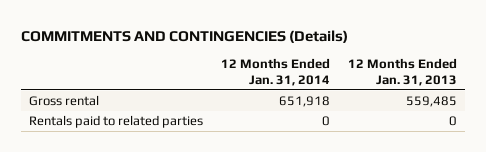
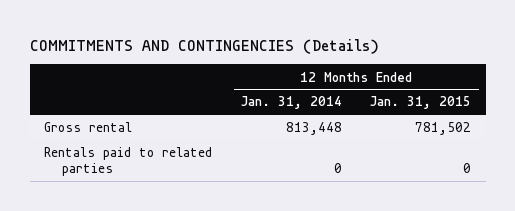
- | 12 Months Ended Jan. 31, 2014 | 12 Months Ended Jan. 31, 2013
+ | 12 Months Ended Jan. 31, 2014 | 12 Months Ended Jan. 31, 2015
- Gross rental | 651,918 | 559,485
+ Gross rental | 813,448 | 781,502

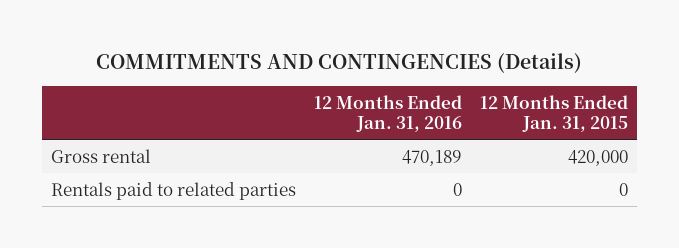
- | 12 Months Ended Jan. 31, 2014 | 12 Months Ended Jan. 31, 2015
+ | 12 Months Ended Jan. 31, 2016 | 12 Months Ended Jan. 31, 2015
- Gross rental | 813,448 | 781,502
+ Gross rental | 470,189 | 420,000

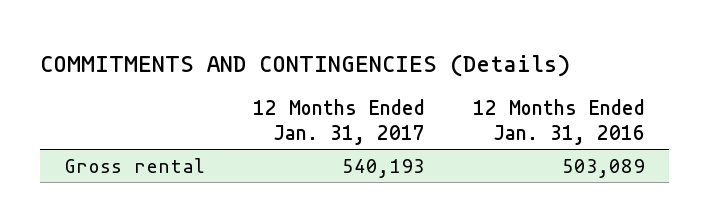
- | 12 Months Ended Jan. 31, 2016 | 12 Months Ended Jan. 31, 2015
+ | 12 Months Ended Jan. 31, 2017 | 12 Months Ended Jan. 31, 2016
- Gross rental | 470,189 | 420,000
- Rentals paid to related parties | 0 | 0
+ Gross rental | 540,193 | 503,089

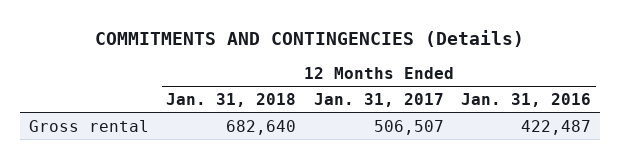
- | 12 Months Ended Jan. 31, 2017 | 12 Months Ended Jan. 31, 2016
+ | 12 Months Ended Jan. 31, 2018 | 12 Months Ended Jan. 31, 2017 | 12 Months Ended Jan. 31, 2016
- Gross rental | 540,193 | 503,089
+ Gross rental | 682,640 | 506,507 | 422,487

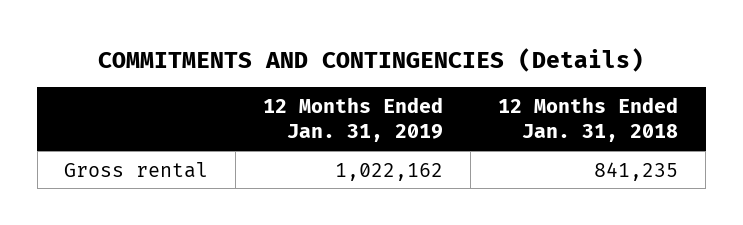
- | 12 Months Ended Jan. 31, 2018 | 12 Months Ended Jan. 31, 2017 | 12 Months Ended Jan. 31, 2016
+ | 12 Months Ended Jan. 31, 2019 | 12 Months Ended Jan. 31, 2018
- Gross rental | 682,640 | 506,507 | 422,487
+ Gross rental | 1,022,162 | 841,235

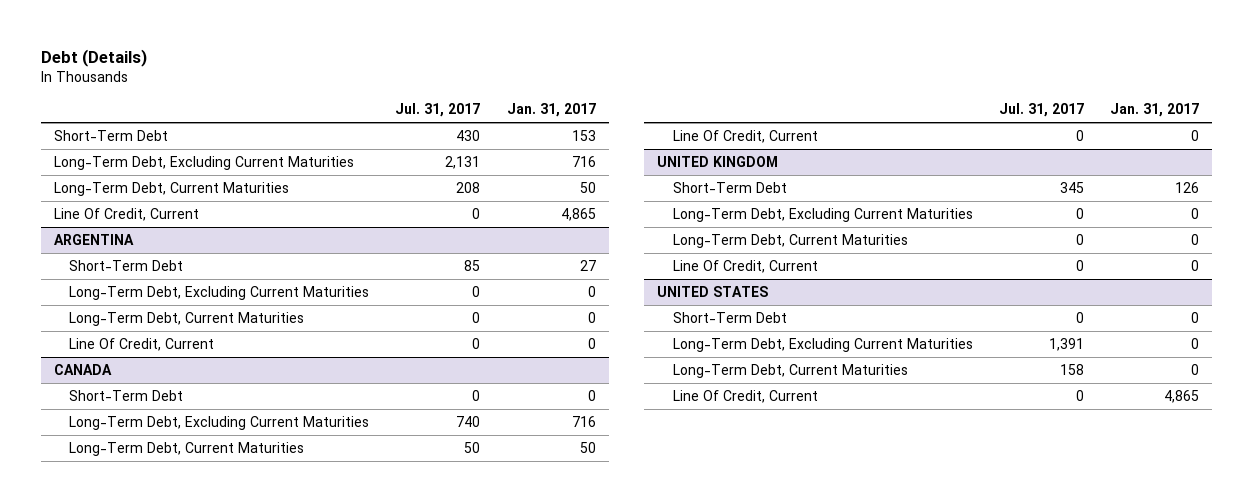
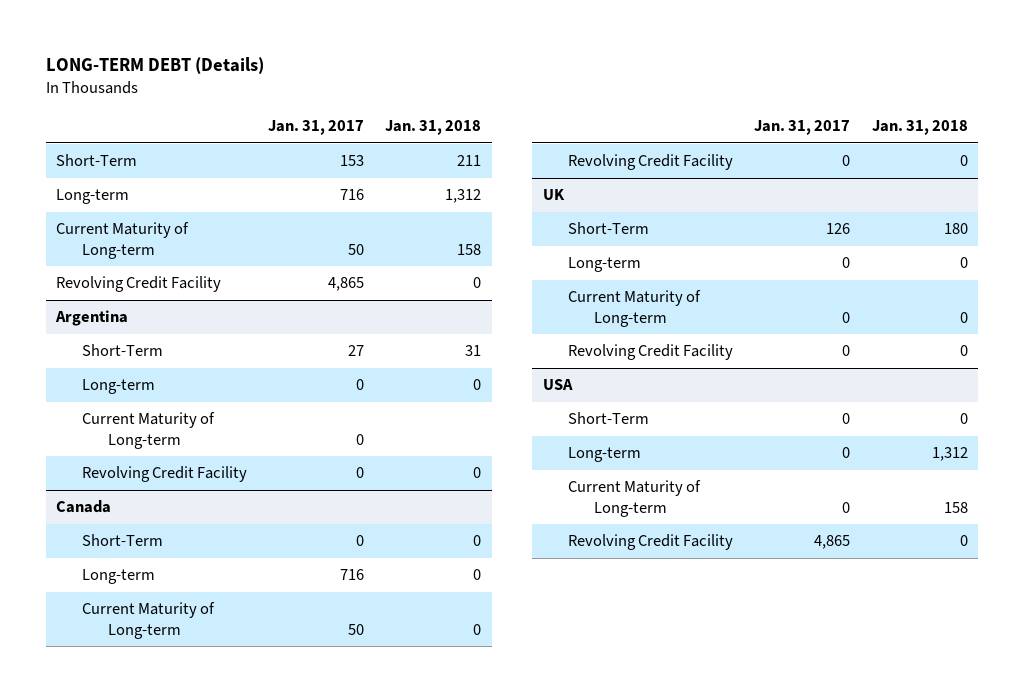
- Debt (Details)
+ LONG-TERM DEBT (Details)
- | Jul. 31, 2017 | Jan. 31, 2017
+ | Jan. 31, 2017 | Jan. 31, 2018
- Short-Term Debt | 430 | 153
- Long-Term Debt, Excluding Current Maturities | 2,131 | 716
- Long-Term Debt, Current Maturities | 208 | 50
- Line Of Credit, Current | 0 | 4,865
- ARGENTINA
- Short-Term Debt | 85 | 27
- Long-Term Debt, Excluding Current Maturities | 0 | 0
- Long-Term Debt, Current Maturities | 0 | 0
- Line Of Credit, Current | 0 | 0
- CANADA
- Short-Term Debt | 0 | 0
- Long-Term Debt, Excluding Current Maturities | 740 | 716
- Long-Term Debt, Current Maturities | 50 | 50
- Line Of Credit, Current | 0 | 0
- UNITED KINGDOM
- Short-Term Debt | 345 | 126
- Long-Term Debt, Excluding Current Maturities | 0 | 0
- Long-Term Debt, Current Maturities | 0 | 0
- Line Of Credit, Current | 0 | 0
- UNITED STATES
- Short-Term Debt | 0 | 0
- Long-Term Debt, Excluding Current Maturities | 1,391 | 0
- Long-Term Debt, Current Maturities | 158 | 0
- Line Of Credit, Current | 0 | 4,865
+ Short-Term | 153 | 211
+ Long-term | 716 | 1,312
+ Current Maturity of Long-term | 50 | 158
+ Revolving Credit Facility | 4,865 | 0
+ Argentina
+ Short-Term | 27 | 31
+ Long-term | 0 | 0
+ Current Maturity of Long-term | 0 |
+ Revolving Credit Facility | 0 | 0
+ Canada
+ Short-Term | 0 | 0
+ Long-term | 716 | 0
+ Current Maturity of Long-term | 50 | 0
+ Revolving Credit Facility | 0 | 0
+ UK
+ Short-Term | 126 | 180
+ Long-term | 0 | 0
+ Current Maturity of Long-term | 0 | 0
+ Revolving Credit Facility | 0 | 0
+ USA
+ Short-Term | 0 | 0
+ Long-term | 0 | 1,312
+ Current Maturity of Long-term | 0 | 158
+ Revolving Credit Facility | 4,865 | 0

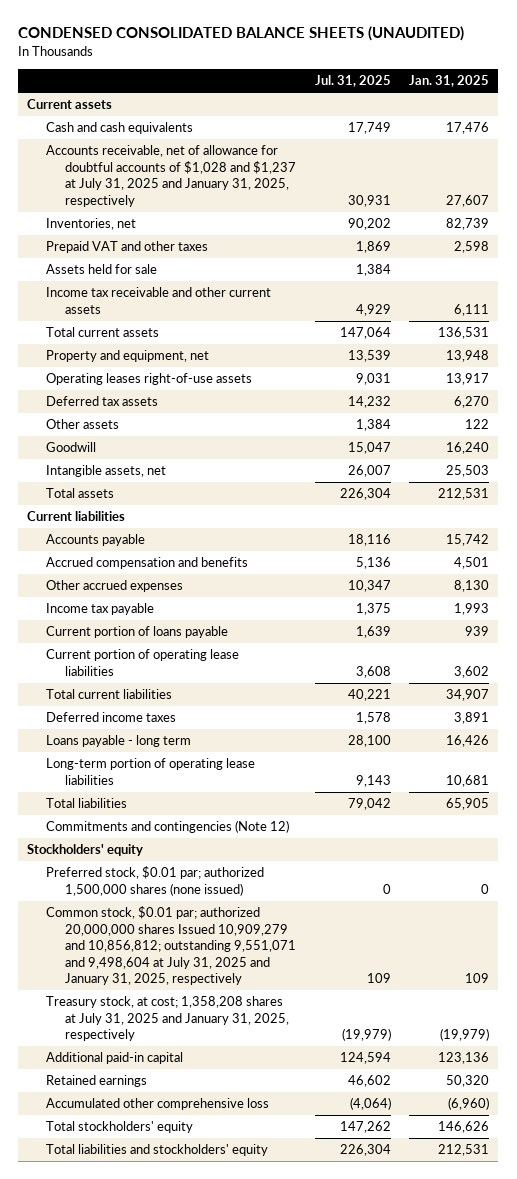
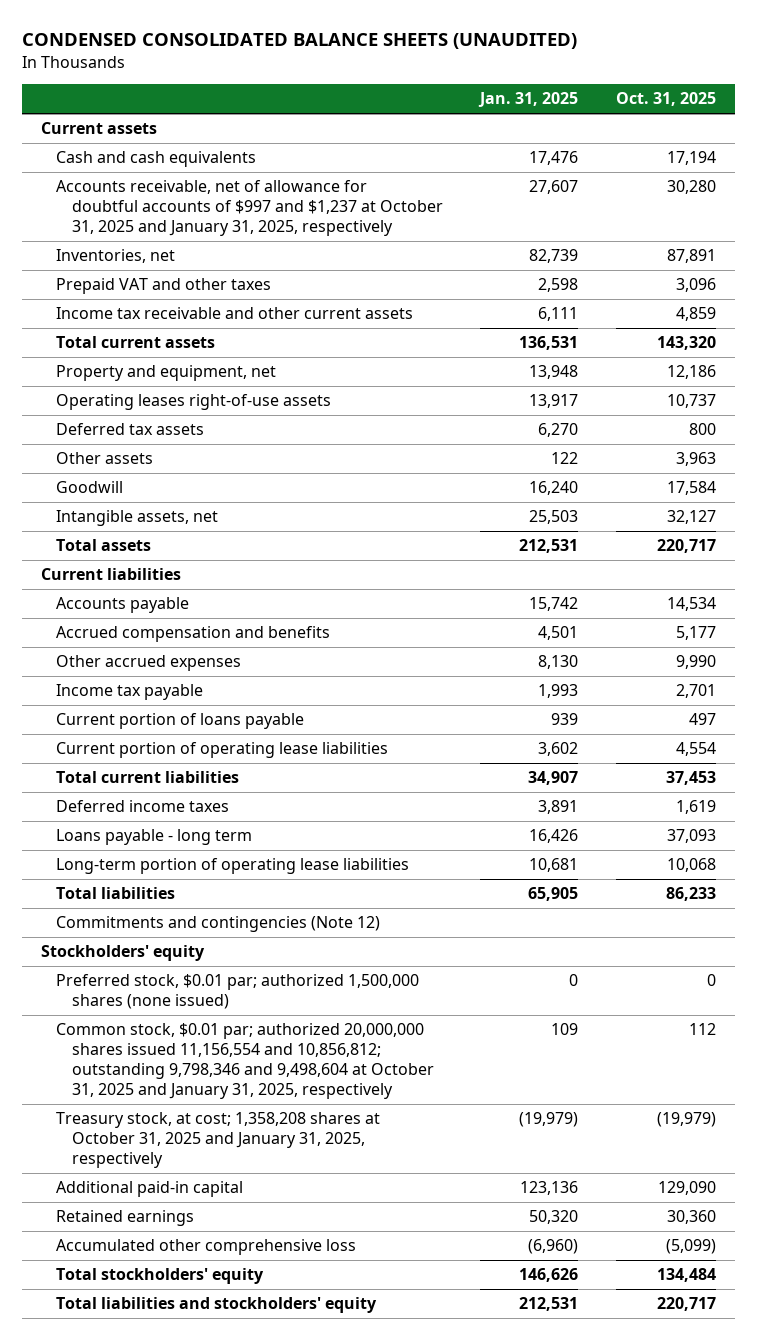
- | Jul. 31, 2025 | Jan. 31, 2025
+ | Jan. 31, 2025 | Oct. 31, 2025
- Accounts receivable, net of allowance for doubtful accounts of $1,028 and $1,237 at July 31, 2025 and January 31, 2025, respectively | 30,931 | 27,607
+ Accounts receivable, net of allowance for doubtful accounts of $997 and $1,237 at October 31, 2025 and January 31, 2025, respectively | 27,607 | 30,280
- Assets held for sale | 1,384 |
- Common stock, $0.01 par; authorized 20,000,000 shares Issued 10,909,279 and 10,856,812; outstanding 9,551,071 and 9,498,604 at July 31, 2025 and January 31, 2025, respectively | 109 | 109
- Treasury stock, at cost; 1,358,208 shares at July 31, 2025 and January 31, 2025, respectively | (19,979) | (19,979)
+ Common stock, $0.01 par; authorized 20,000,000 shares issued 11,156,554 and 10,856,812; outstanding 9,798,346 and 9,498,604 at October 31, 2025 and January 31, 2025, respectively | 109 | 112
+ Treasury stock, at cost; 1,358,208 shares at October 31, 2025 and January 31, 2025, respectively | (19,979) | (19,979)

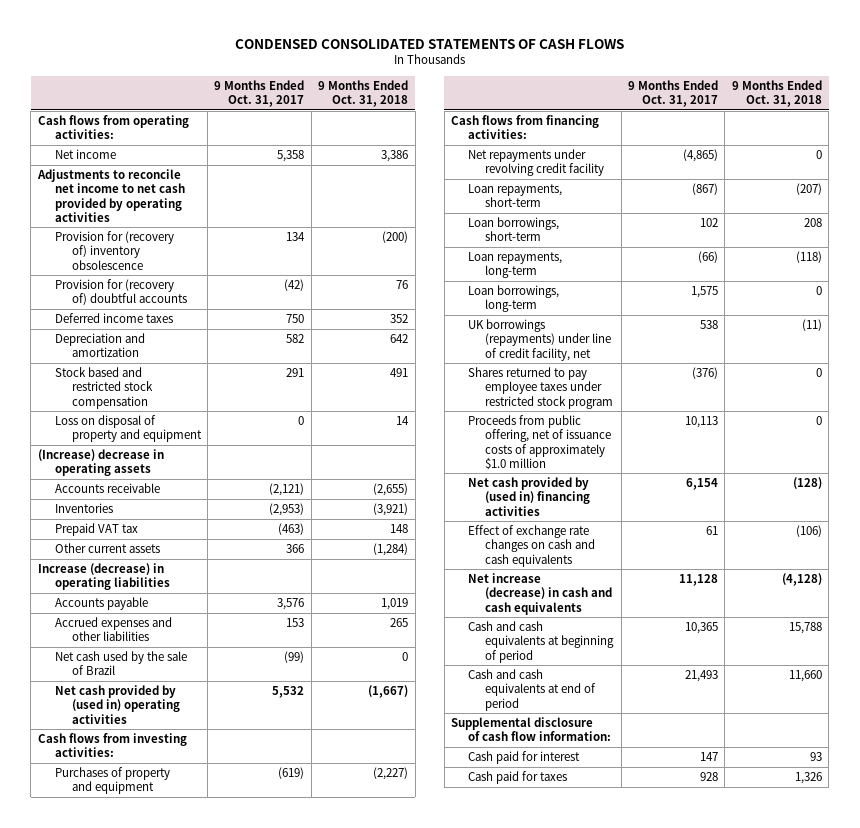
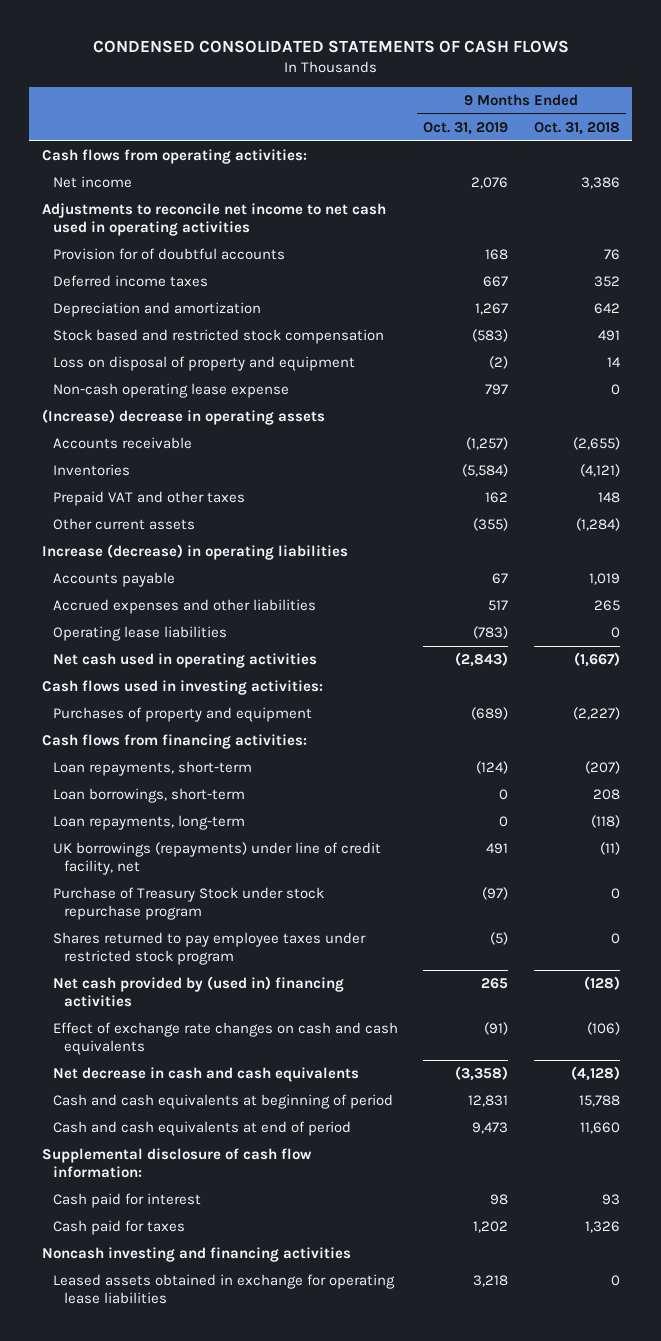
- | 9 Months Ended Oct. 31, 2017 | 9 Months Ended Oct. 31, 2018
+ | 9 Months Ended Oct. 31, 2019 | 9 Months Ended Oct. 31, 2018
- Adjustments to reconcile net income to net cash provided by operating activities
- Provision for (recovery of) inventory obsolescence | 134 | (200)
- Provision for (recovery of) doubtful accounts | (42) | 76
+ Adjustments to reconcile net income to net cash used in operating activities
+ Provision for of doubtful accounts | 168 | 76
+ Non-cash operating lease expense | 797 | 0
- Inventories | (2,953) | (3,921)
- Prepaid VAT tax | (463) | 148
+ Inventories | (5,584) | (4,121)
+ Prepaid VAT and other taxes | 162 | 148
- Net cash used by the sale of Brazil | (99) | 0
- Net cash provided by (used in) operating activities | 5,532 | (1,667)
- Cash flows from investing activities:
+ Operating lease liabilities | (783) | 0
+ Net cash used in operating activities | (2,843) | (1,667)
+ Cash flows used in investing activities:
- Net repayments under revolving credit facility | (4,865) | 0
- Loan borrowings, long-term | 1,575 | 0
+ Purchase of Treasury Stock under stock repurchase program | (97) | 0
- Proceeds from public offering, net of issuance costs of approximately $1.0 million | 10,113 | 0
- Net increase (decrease) in cash and cash equivalents | 11,128 | (4,128)
+ Net decrease in cash and cash equivalents | (3,358) | (4,128)
+ Noncash investing and financing activities
+ Leased assets obtained in exchange for operating lease liabilities | 3,218 | 0

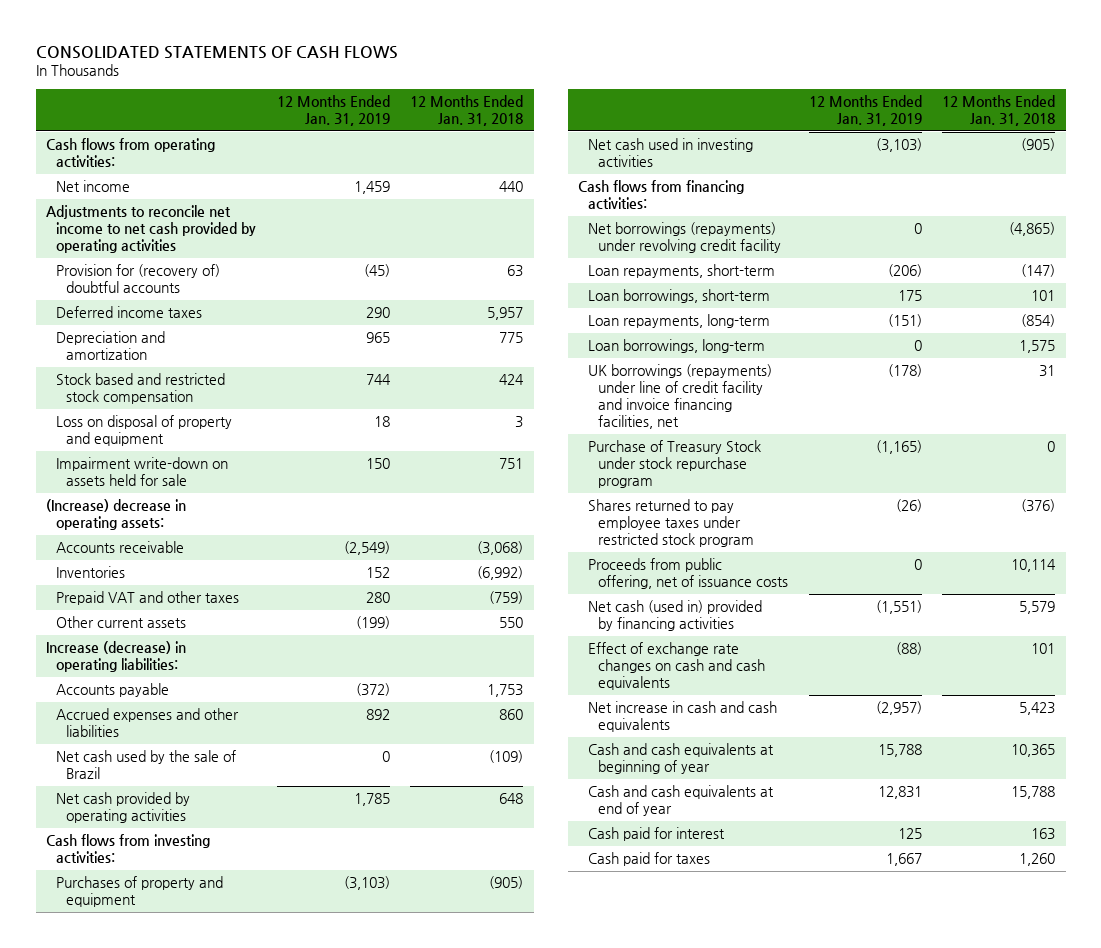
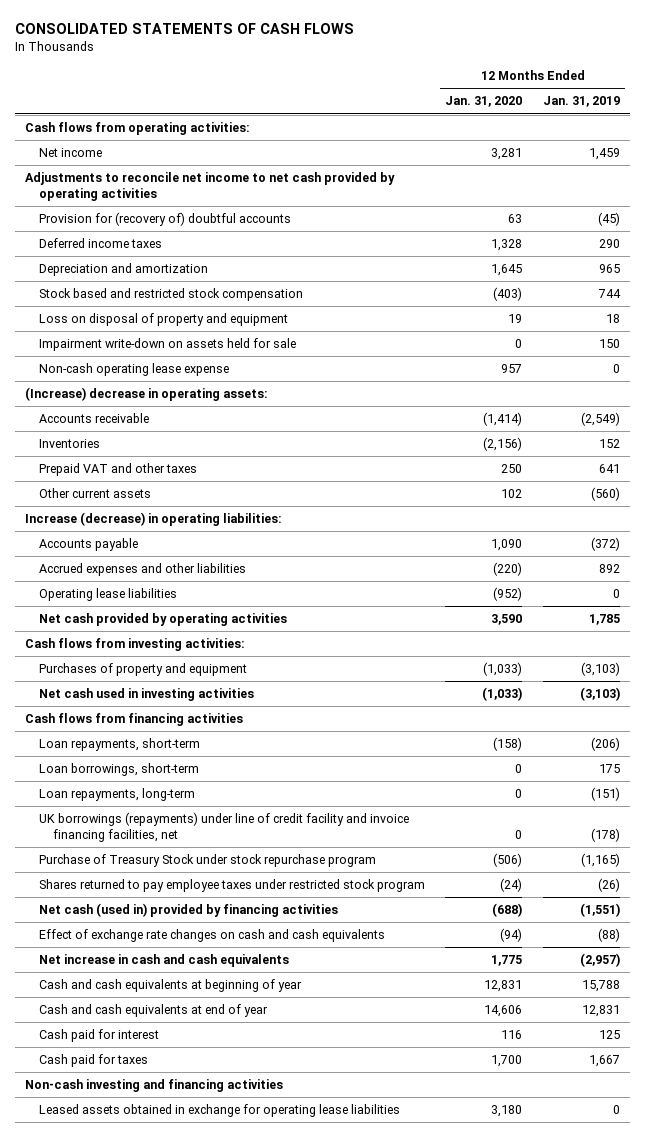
- | 12 Months Ended Jan. 31, 2019 | 12 Months Ended Jan. 31, 2018
+ | 12 Months Ended Jan. 31, 2020 | 12 Months Ended Jan. 31, 2019
+ Non-cash operating lease expense | 957 | 0
- Prepaid VAT and other taxes | 280 | (759)
- Other current assets | (199) | 550
+ Prepaid VAT and other taxes | 250 | 641
+ Other current assets | 102 | (560)
- Net cash used by the sale of Brazil | 0 | (109)
+ Operating lease liabilities | (952) | 0
- Cash flows from financing activities:
- Net borrowings (repayments) under revolving credit facility | 0 | (4,865)
+ Cash flows from financing activities
- Loan borrowings, long-term | 0 | 1,575
- Proceeds from public offering, net of issuance costs | 0 | 10,114
+ Non-cash investing and financing activities
+ Leased assets obtained in exchange for operating lease liabilities | 3,180 | 0

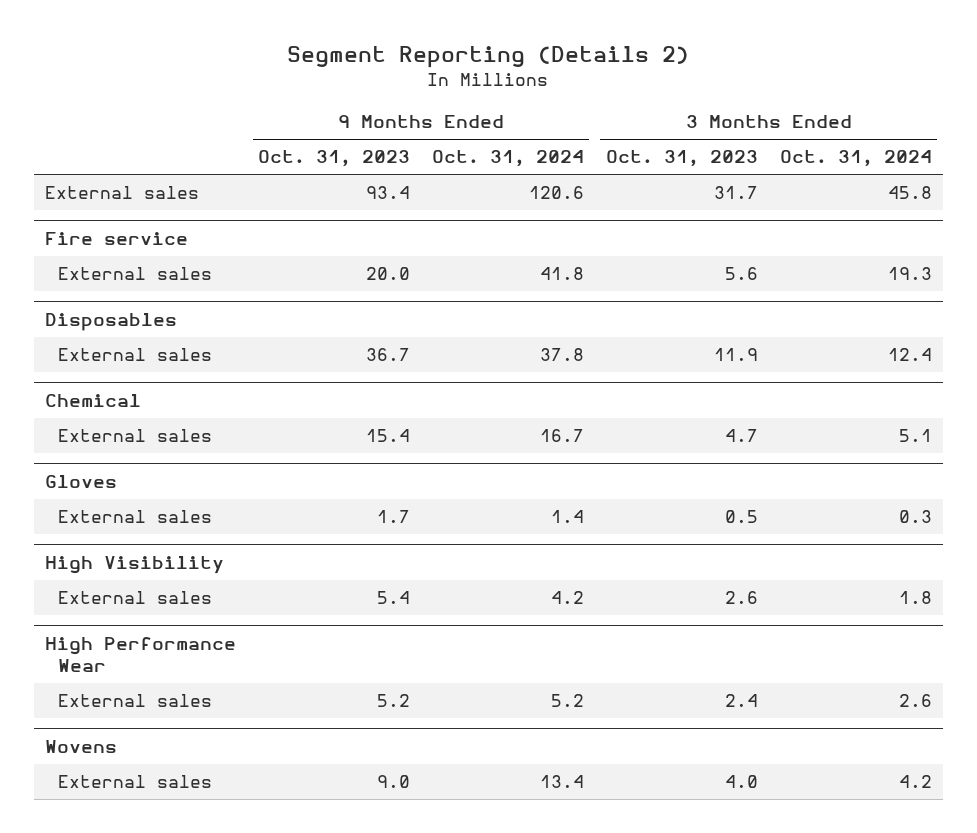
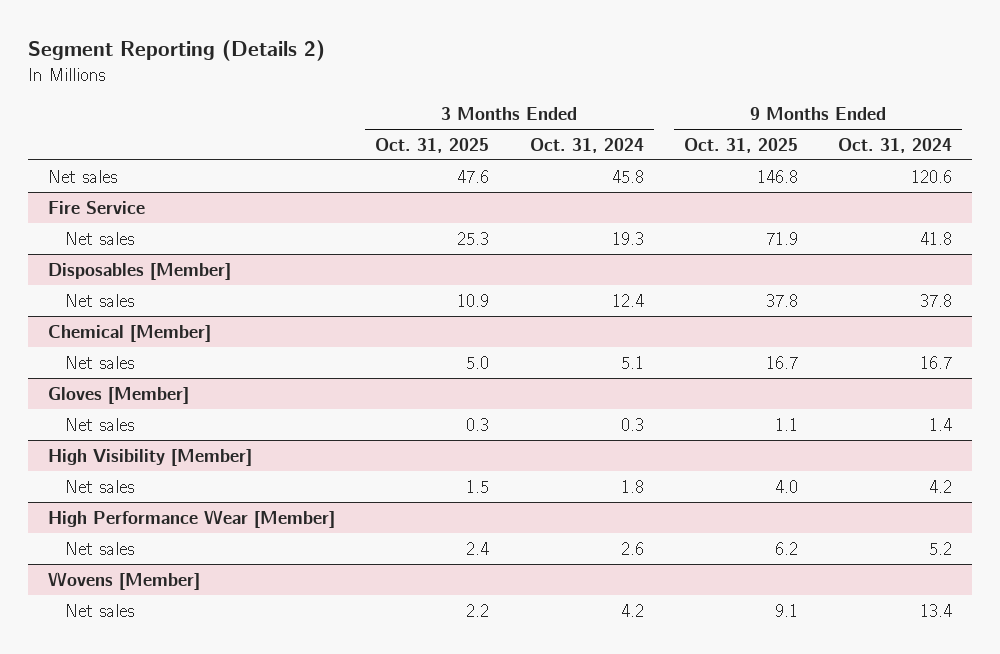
- | 9 Months Ended Oct. 31, 2023 | 9 Months Ended Oct. 31, 2024 | 3 Months Ended Oct. 31, 2023 | 3 Months Ended Oct. 31, 2024
+ | 3 Months Ended Oct. 31, 2025 | 3 Months Ended Oct. 31, 2024 | 9 Months Ended Oct. 31, 2025 | 9 Months Ended Oct. 31, 2024
- External sales | 93.4 | 120.6 | 31.7 | 45.8
- Fire service
- External sales | 20.0 | 41.8 | 5.6 | 19.3
- Disposables
- External sales | 36.7 | 37.8 | 11.9 | 12.4
- Chemical
- External sales | 15.4 | 16.7 | 4.7 | 5.1
- Gloves
- External sales | 1.7 | 1.4 | 0.5 | 0.3
- High Visibility
- External sales | 5.4 | 4.2 | 2.6 | 1.8
- High Performance Wear
- External sales | 5.2 | 5.2 | 2.4 | 2.6
- Wovens
- External sales | 9.0 | 13.4 | 4.0 | 4.2
+ Net sales | 47.6 | 45.8 | 146.8 | 120.6
+ Fire Service
+ Net sales | 25.3 | 19.3 | 71.9 | 41.8
+ Disposables [Member]
+ Net sales | 10.9 | 12.4 | 37.8 | 37.8
+ Chemical [Member]
+ Net sales | 5.0 | 5.1 | 16.7 | 16.7
+ Gloves [Member]
+ Net sales | 0.3 | 0.3 | 1.1 | 1.4
+ High Visibility [Member]
+ Net sales | 1.5 | 1.8 | 4.0 | 4.2
+ High Performance Wear [Member]
+ Net sales | 2.4 | 2.6 | 6.2 | 5.2
+ Wovens [Member]
+ Net sales | 2.2 | 4.2 | 9.1 | 13.4

